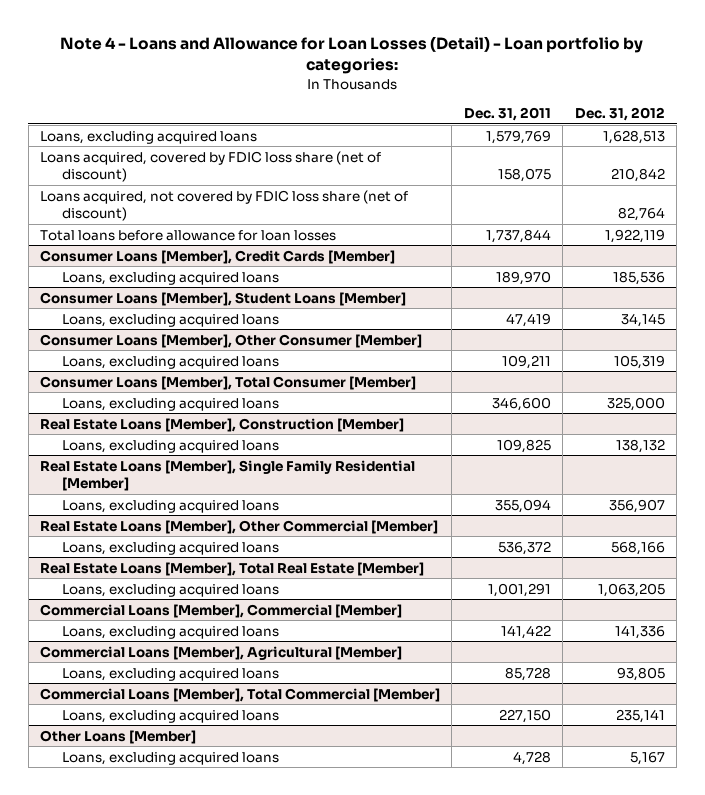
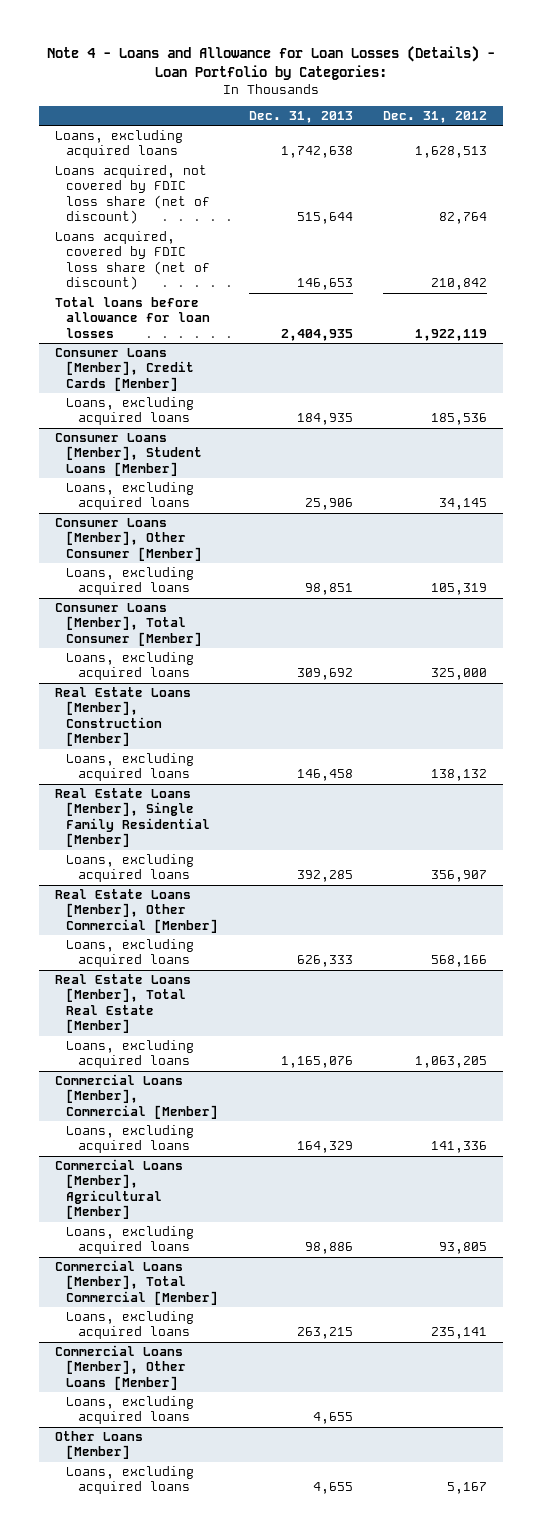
- Note 4 - Loans and Allowance for Loan Losses (Detail) - Loan portfolio by categories:
+ Note 4 - Loans and Allowance for Loan Losses (Details) - Loan Portfolio by Categories:
- | Dec. 31, 2011 | Dec. 31, 2012
+ | Dec. 31, 2013 | Dec. 31, 2012
moved down: Loans acquired, covered by FDIC loss share (net of discount) | 146,653 | 210,842
+ Commercial Loans [Member], Other Loans [Member]
+ Loans, excluding acquired loans | 4,655 |

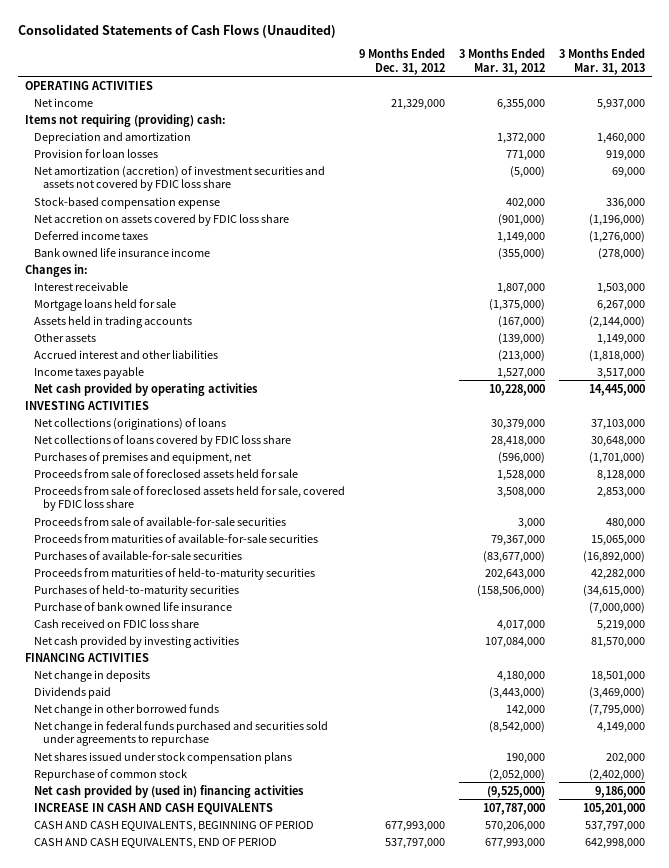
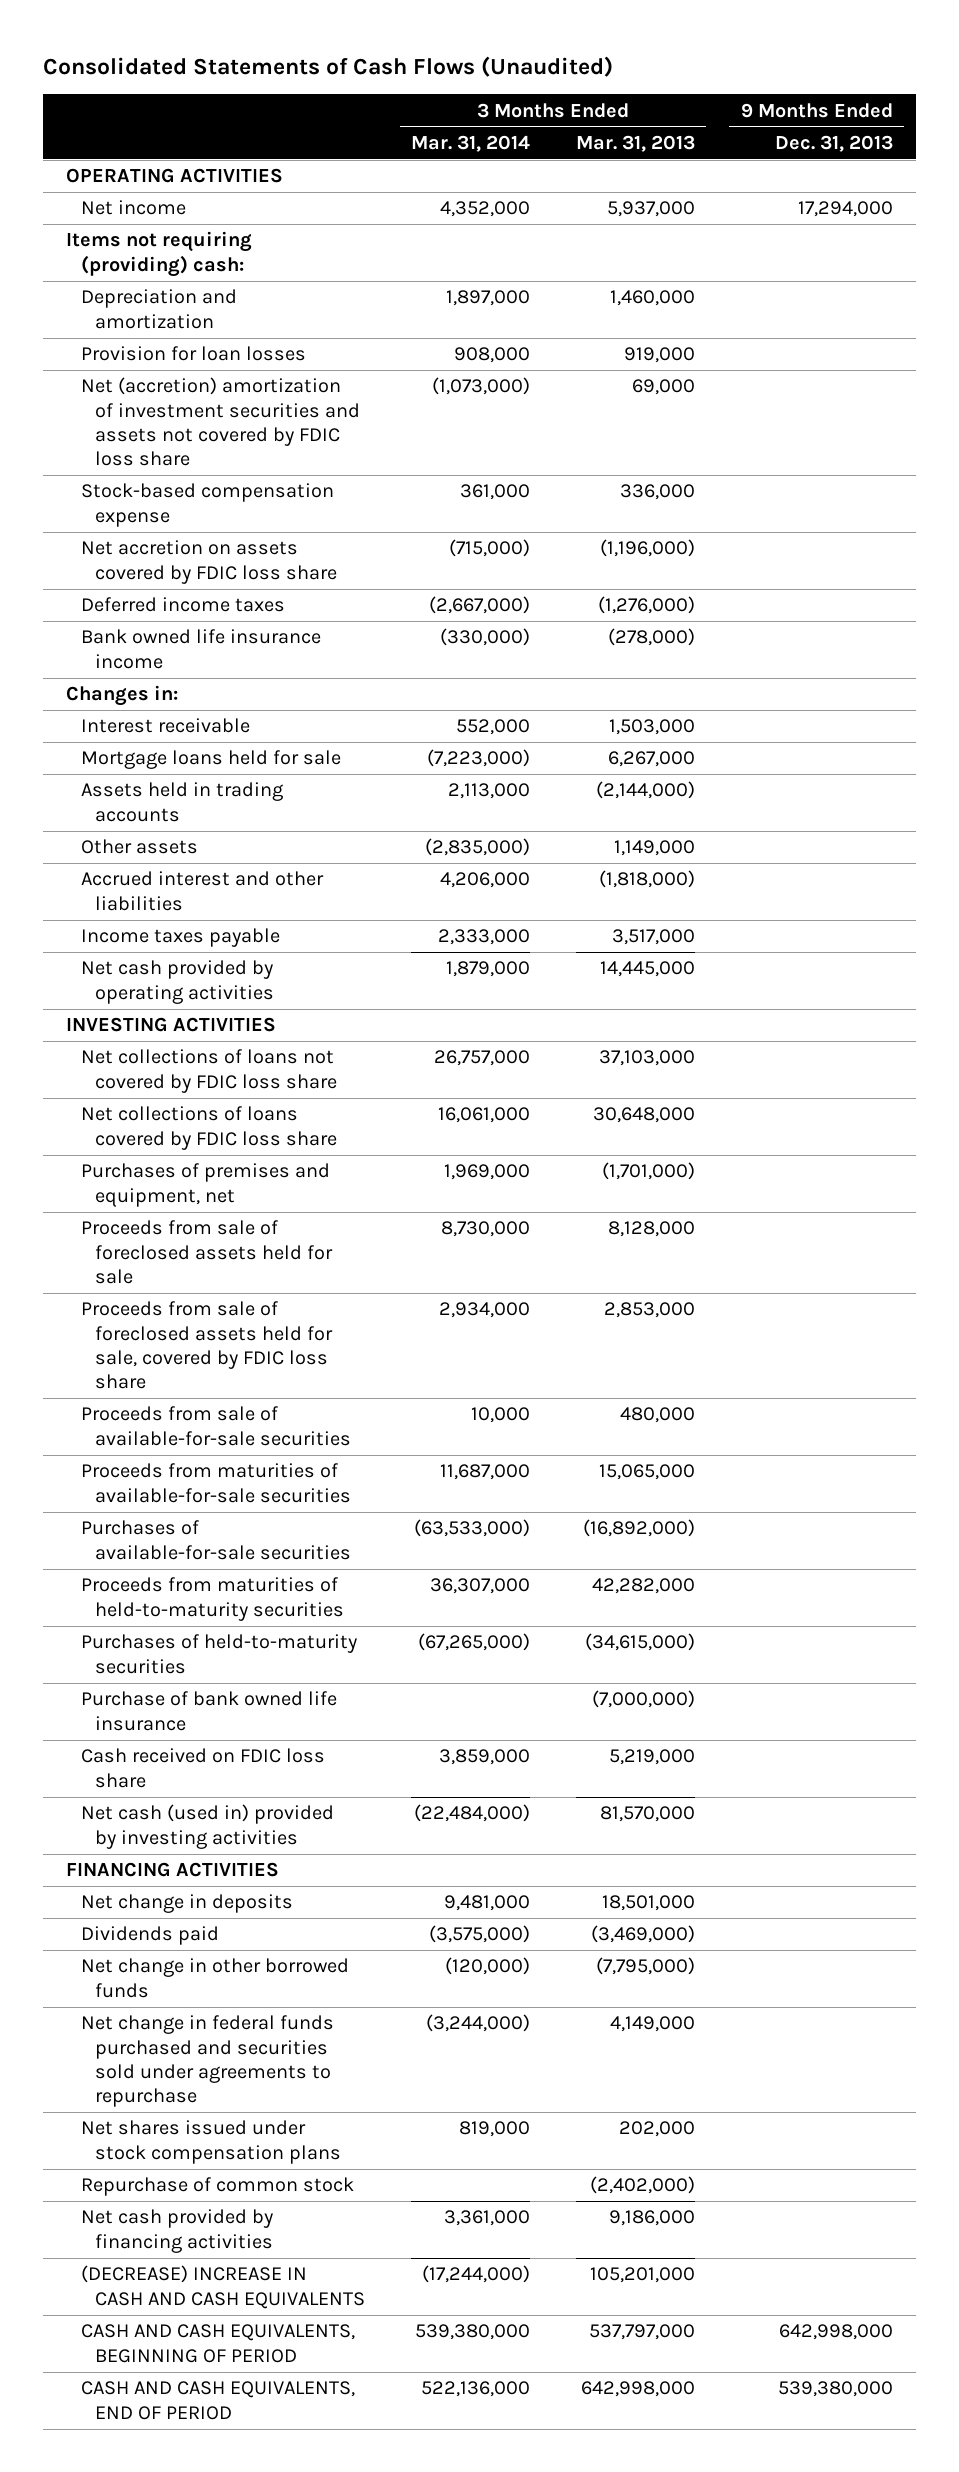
- | 9 Months Ended Dec. 31, 2012 | 3 Months Ended Mar. 31, 2012 | 3 Months Ended Mar. 31, 2013
+ | 3 Months Ended Mar. 31, 2014 | 3 Months Ended Mar. 31, 2013 | 9 Months Ended Dec. 31, 2013
- Net amortization (accretion) of investment securities and assets not covered by FDIC loss share | | (5,000) | 69,000
+ Net (accretion) amortization of investment securities and assets not covered by FDIC loss share | (1,073,000) | 69,000 |
- Net collections (originations) of loans | | 30,379,000 | 37,103,000
+ Net collections of loans not covered by FDIC loss share | 26,757,000 | 37,103,000 |
- Net cash provided by investing activities | | 107,084,000 | 81,570,000
+ Net cash (used in) provided by investing activities | (22,484,000) | 81,570,000 |
- Net cash provided by (used in) financing activities | | (9,525,000) | 9,186,000
- INCREASE IN CASH AND CASH EQUIVALENTS | | 107,787,000 | 105,201,000
+ Net cash provided by financing activities | 3,361,000 | 9,186,000 |
+ (DECREASE) INCREASE IN CASH AND CASH EQUIVALENTS | (17,244,000) | 105,201,000 |

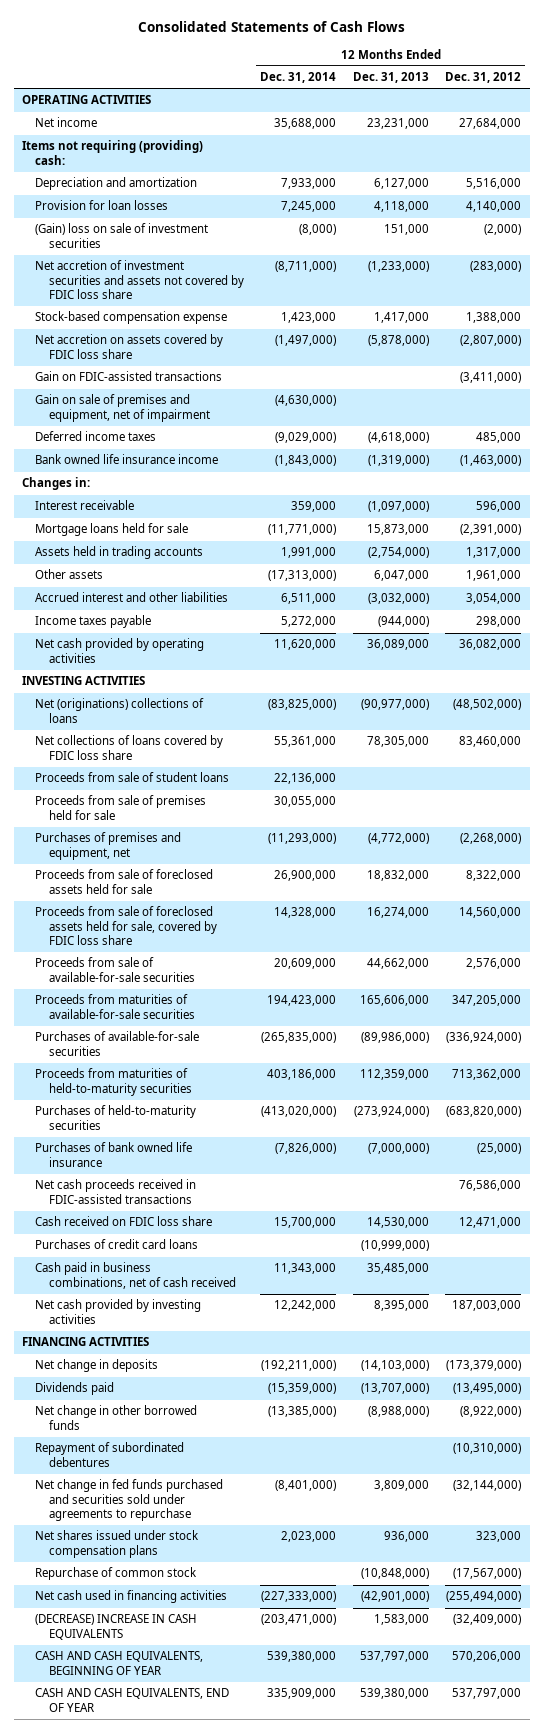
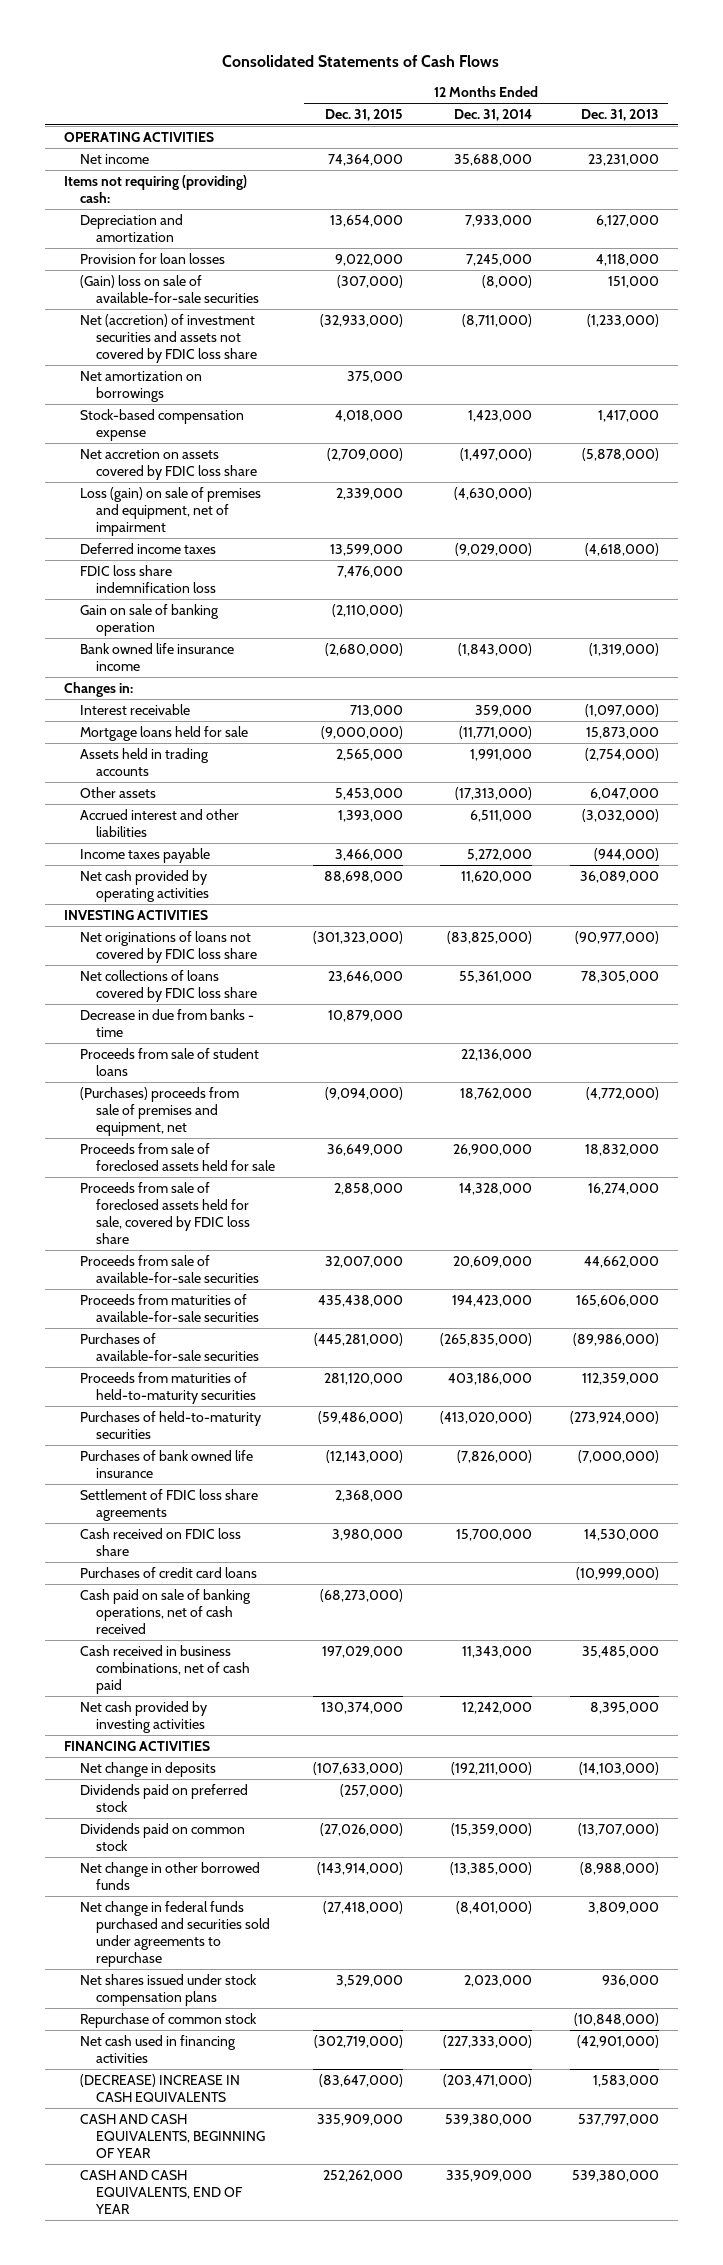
- | 12 Months Ended Dec. 31, 2014 | 12 Months Ended Dec. 31, 2013 | 12 Months Ended Dec. 31, 2012
+ | 12 Months Ended Dec. 31, 2015 | 12 Months Ended Dec. 31, 2014 | 12 Months Ended Dec. 31, 2013
- (Gain) loss on sale of investment securities | (8,000) | 151,000 | (2,000)
- Net accretion of investment securities and assets not covered by FDIC loss share | (8,711,000) | (1,233,000) | (283,000)
+ (Gain) loss on sale of available-for-sale securities | (307,000) | (8,000) | 151,000
+ Net (accretion) of investment securities and assets not covered by FDIC loss share | (32,933,000) | (8,711,000) | (1,233,000)
+ Net amortization on borrowings | 375,000 | |
- Gain on FDIC-assisted transactions | | | (3,411,000)
- Gain on sale of premises and equipment, net of impairment | (4,630,000) | |
+ Loss (gain) on sale of premises and equipment, net of impairment | 2,339,000 | (4,630,000) |
+ FDIC loss share indemnification loss | 7,476,000 | |
+ Gain on sale of banking operation | (2,110,000) | |
- Net (originations) collections of loans | (83,825,000) | (90,977,000) | (48,502,000)
+ Net originations of loans not covered by FDIC loss share | (301,323,000) | (83,825,000) | (90,977,000)
+ Decrease in due from banks - time | 10,879,000 | |
- Proceeds from sale of premises held for sale | 30,055,000 | |
- Purchases of premises and equipment, net | (11,293,000) | (4,772,000) | (2,268,000)
+ (Purchases) proceeds from sale of premises and equipment, net | (9,094,000) | 18,762,000 | (4,772,000)
- Net cash proceeds received in FDIC-assisted transactions | | | 76,586,000
+ Settlement of FDIC loss share agreements | 2,368,000 | |
- Cash paid in business combinations, net of cash received | 11,343,000 | 35,485,000 |
+ Cash paid on sale of banking operations, net of cash received | (68,273,000) | |
+ Cash received in business combinations, net of cash paid | 197,029,000 | 11,343,000 | 35,485,000
- Dividends paid | (15,359,000) | (13,707,000) | (13,495,000)
+ Dividends paid on preferred stock | (257,000) | |
+ Dividends paid on common stock | (27,026,000) | (15,359,000) | (13,707,000)
- Repayment of subordinated debentures | | | (10,310,000)
- Net change in fed funds purchased and securities sold under agreements to repurchase | (8,401,000) | 3,809,000 | (32,144,000)
+ Net change in federal funds purchased and securities sold under agreements to repurchase | (27,418,000) | (8,401,000) | 3,809,000

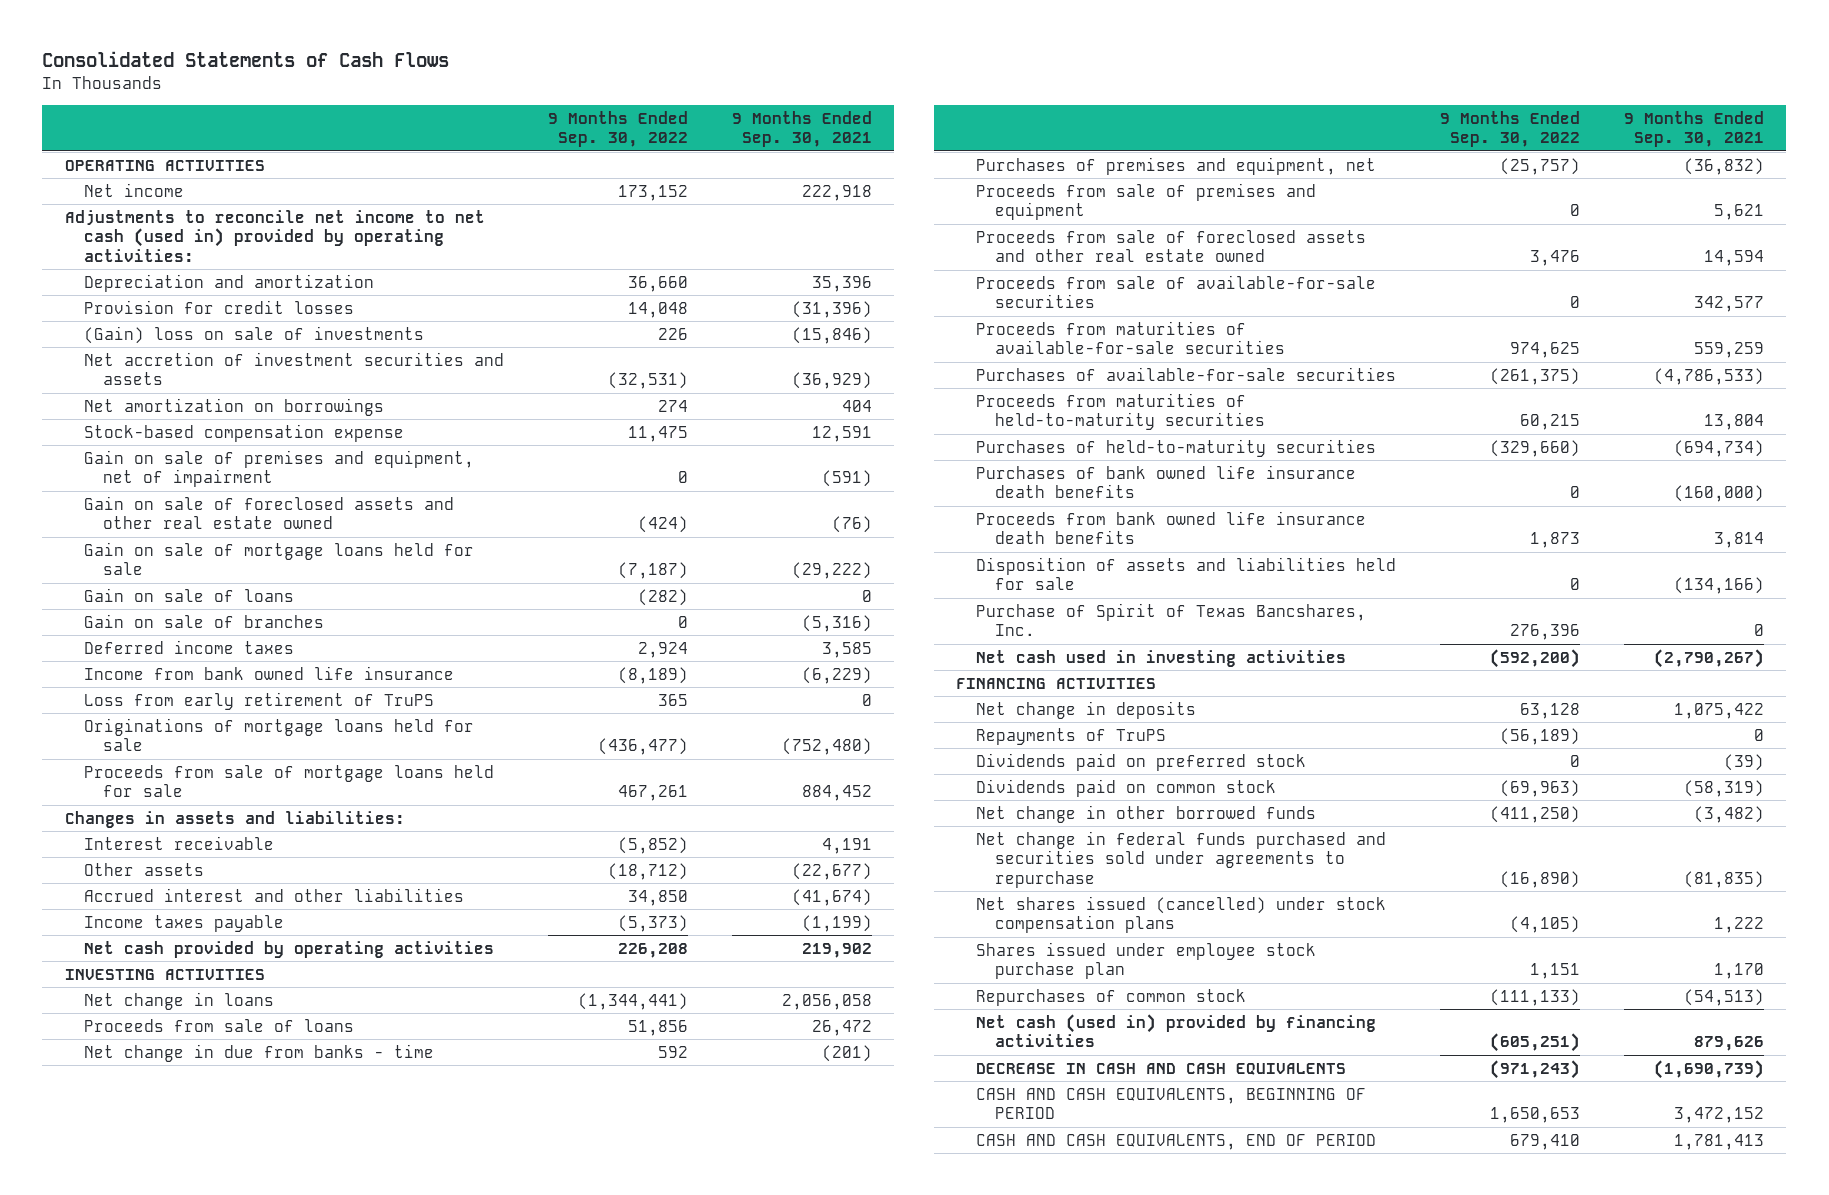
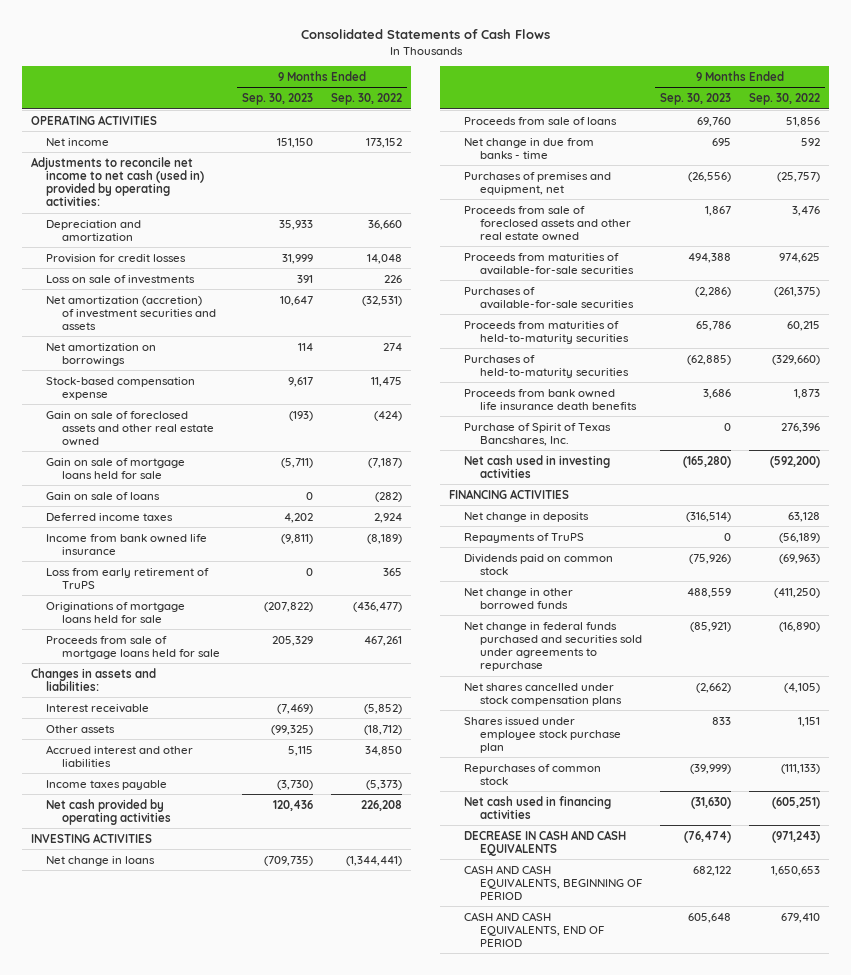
- | 9 Months Ended Sep. 30, 2022 | 9 Months Ended Sep. 30, 2021
+ | 9 Months Ended Sep. 30, 2023 | 9 Months Ended Sep. 30, 2022
- (Gain) loss on sale of investments | 226 | (15,846)
- Net accretion of investment securities and assets | (32,531) | (36,929)
+ Loss on sale of investments | 391 | 226
+ Net amortization (accretion) of investment securities and assets | 10,647 | (32,531)
- Gain on sale of premises and equipment, net of impairment | 0 | (591)
- Gain on sale of branches | 0 | (5,316)
- Proceeds from sale of premises and equipment | 0 | 5,621
- Proceeds from sale of available-for-sale securities | 0 | 342,577
- Purchases of bank owned life insurance death benefits | 0 | (160,000)
- Disposition of assets and liabilities held for sale | 0 | (134,166)
- Dividends paid on preferred stock | 0 | (39)
- Net shares issued (cancelled) under stock compensation plans | (4,105) | 1,222
+ Net shares cancelled under stock compensation plans | (2,662) | (4,105)
- Net cash (used in) provided by financing activities | (605,251) | 879,626
+ Net cash used in financing activities | (31,630) | (605,251)

